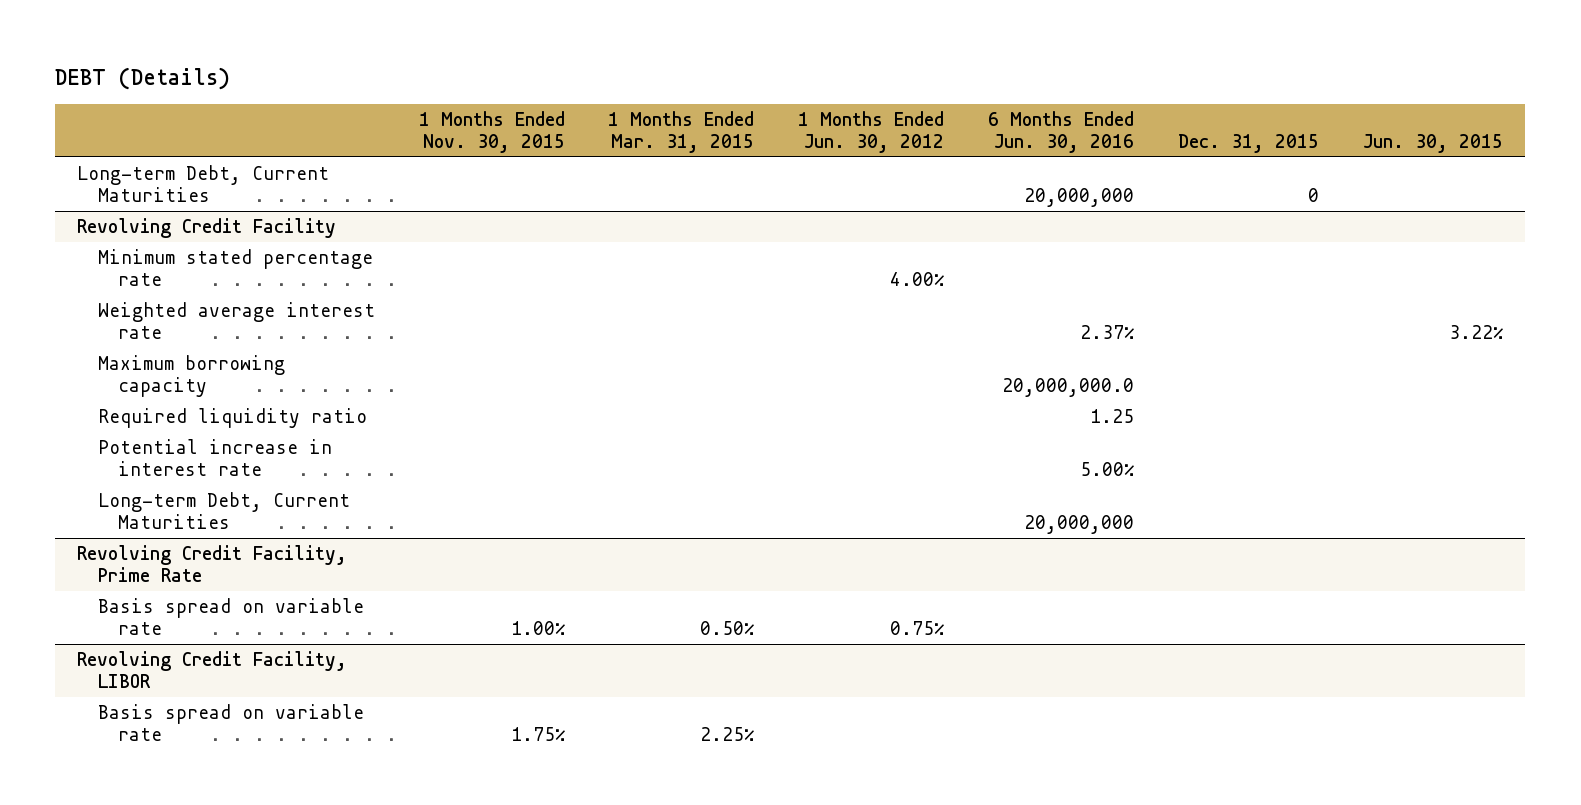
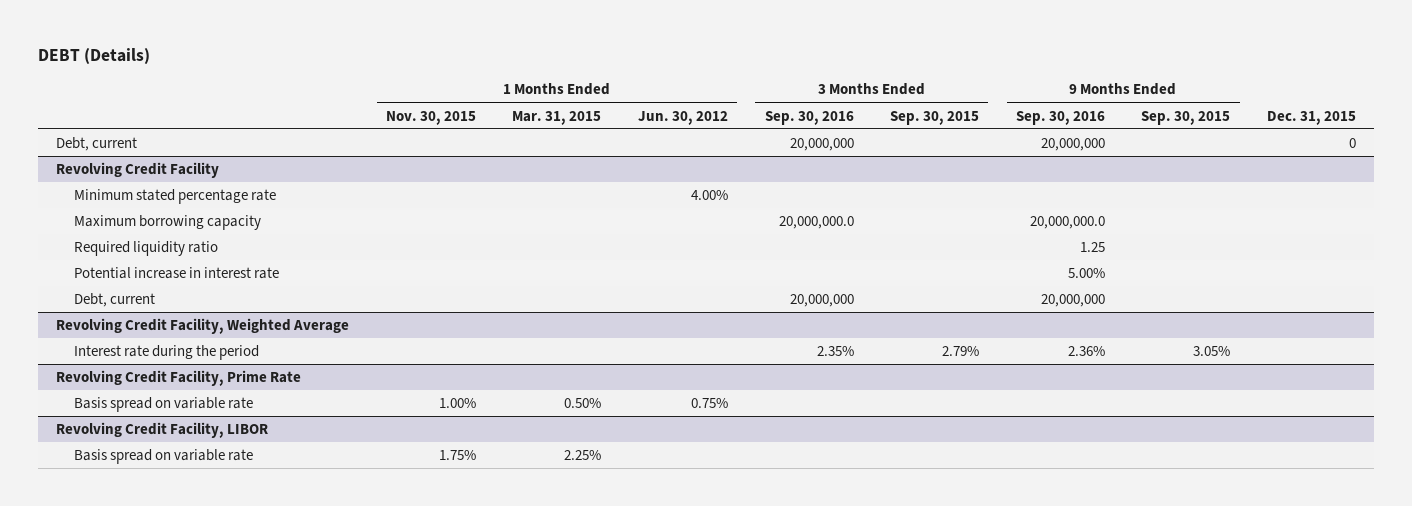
- | 1 Months Ended Nov. 30, 2015 | 1 Months Ended Mar. 31, 2015 | 1 Months Ended Jun. 30, 2012 | 6 Months Ended Jun. 30, 2016 | Dec. 31, 2015 | Jun. 30, 2015
+ | 1 Months Ended Nov. 30, 2015 | 1 Months Ended Mar. 31, 2015 | 1 Months Ended Jun. 30, 2012 | 3 Months Ended Sep. 30, 2016 | 3 Months Ended Sep. 30, 2015 | 9 Months Ended Sep. 30, 2016 | 9 Months Ended Sep. 30, 2015 | Dec. 31, 2015
- Long-term Debt, Current Maturities | | | | 20,000,000 | 0 |
+ Debt, current | | | | 20,000,000 | | 20,000,000 | | 0
@ Revolving Credit Facility
- Weighted average interest rate | | | | 2.37% | | 3.22%
- Long-term Debt, Current Maturities | | | | 20,000,000 | |
+ Debt, current | | | | 20,000,000 | | 20,000,000 | |
+ Revolving Credit Facility, Weighted Average
+ Interest rate during the period | | | | 2.35% | 2.79% | 2.36% | 3.05% |

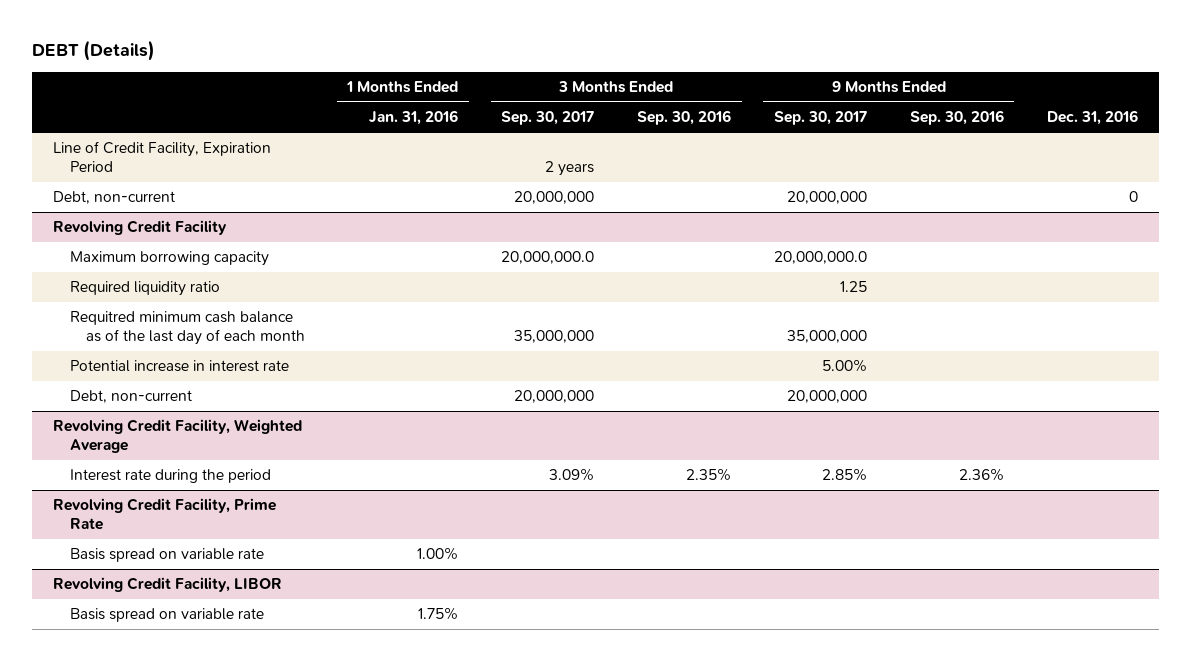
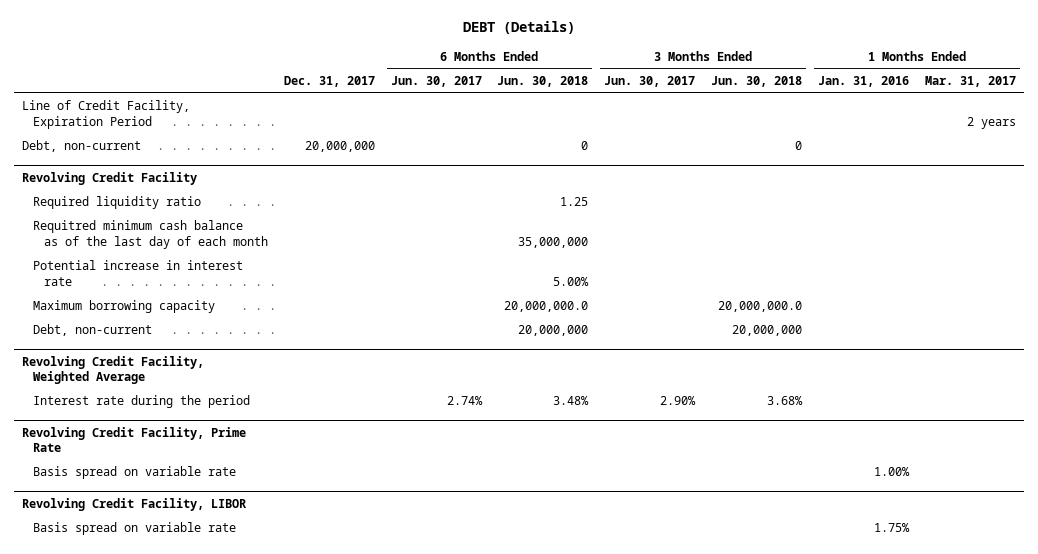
- | 1 Months Ended Jan. 31, 2016 | 3 Months Ended Sep. 30, 2017 | 3 Months Ended Sep. 30, 2016 | 9 Months Ended Sep. 30, 2017 | 9 Months Ended Sep. 30, 2016 | Dec. 31, 2016
+ | Dec. 31, 2017 | 6 Months Ended Jun. 30, 2017 | 6 Months Ended Jun. 30, 2018 | 3 Months Ended Jun. 30, 2017 | 3 Months Ended Jun. 30, 2018 | 1 Months Ended Jan. 31, 2016 | 1 Months Ended Mar. 31, 2017
@ Revolving Credit Facility
moved down: Maximum borrowing capacity | | | 20,000,000.0 | | 20,000,000.0 | |

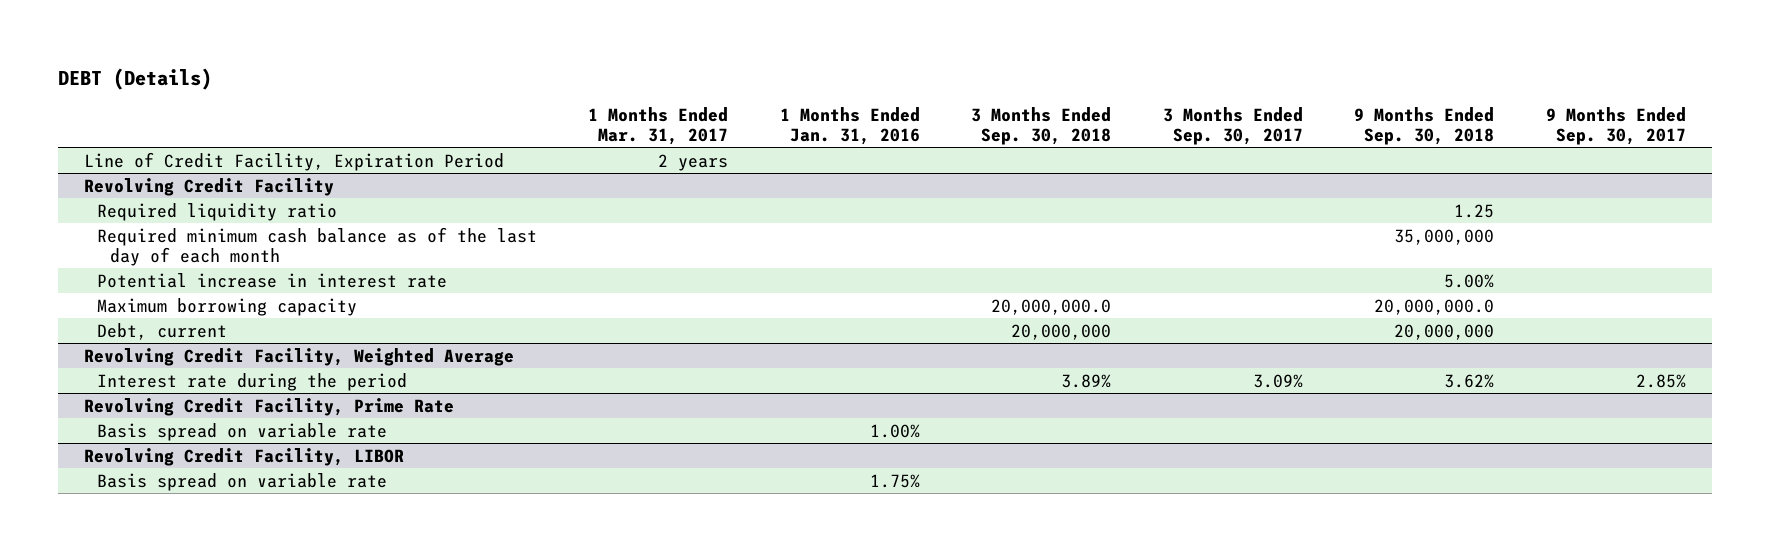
- | Dec. 31, 2017 | 6 Months Ended Jun. 30, 2017 | 6 Months Ended Jun. 30, 2018 | 3 Months Ended Jun. 30, 2017 | 3 Months Ended Jun. 30, 2018 | 1 Months Ended Jan. 31, 2016 | 1 Months Ended Mar. 31, 2017
+ | 1 Months Ended Mar. 31, 2017 | 1 Months Ended Jan. 31, 2016 | 3 Months Ended Sep. 30, 2018 | 3 Months Ended Sep. 30, 2017 | 9 Months Ended Sep. 30, 2018 | 9 Months Ended Sep. 30, 2017
- Debt, non-current | 20,000,000 | | 0 | | 0 | |
@ Revolving Credit Facility
- Requitred minimum cash balance as of the last day of each month | | | 35,000,000 | | | |
+ Required minimum cash balance as of the last day of each month | | | | | 35,000,000 |
- Debt, non-current | | | 20,000,000 | | 20,000,000 | |
+ Debt, current | | | 20,000,000 | | 20,000,000 |

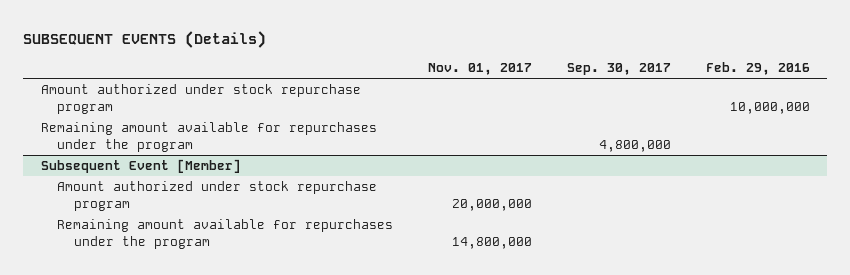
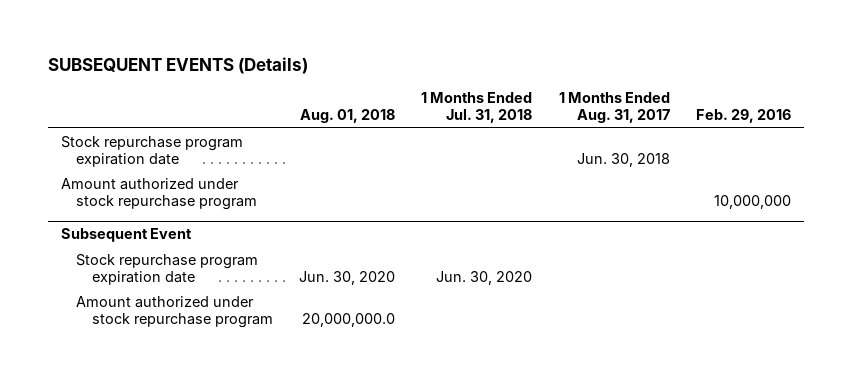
- | Nov. 01, 2017 | Sep. 30, 2017 | Feb. 29, 2016
+ | Aug. 01, 2018 | 1 Months Ended Jul. 31, 2018 | 1 Months Ended Aug. 31, 2017 | Feb. 29, 2016
+ Stock repurchase program expiration date | | | Jun. 30, 2018 |
- Remaining amount available for repurchases under the program | | 4,800,000 |
- Subsequent Event [Member]
+ Subsequent Event
+ Stock repurchase program expiration date | Jun. 30, 2020 | Jun. 30, 2020 | |
- Remaining amount available for repurchases under the program | 14,800,000 | |

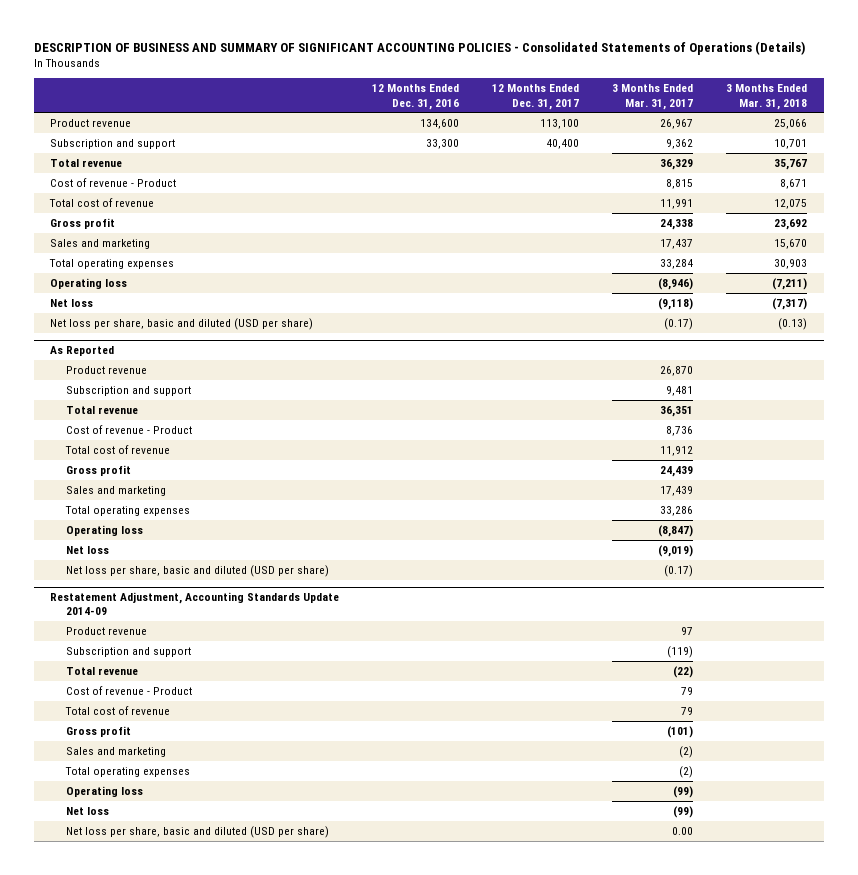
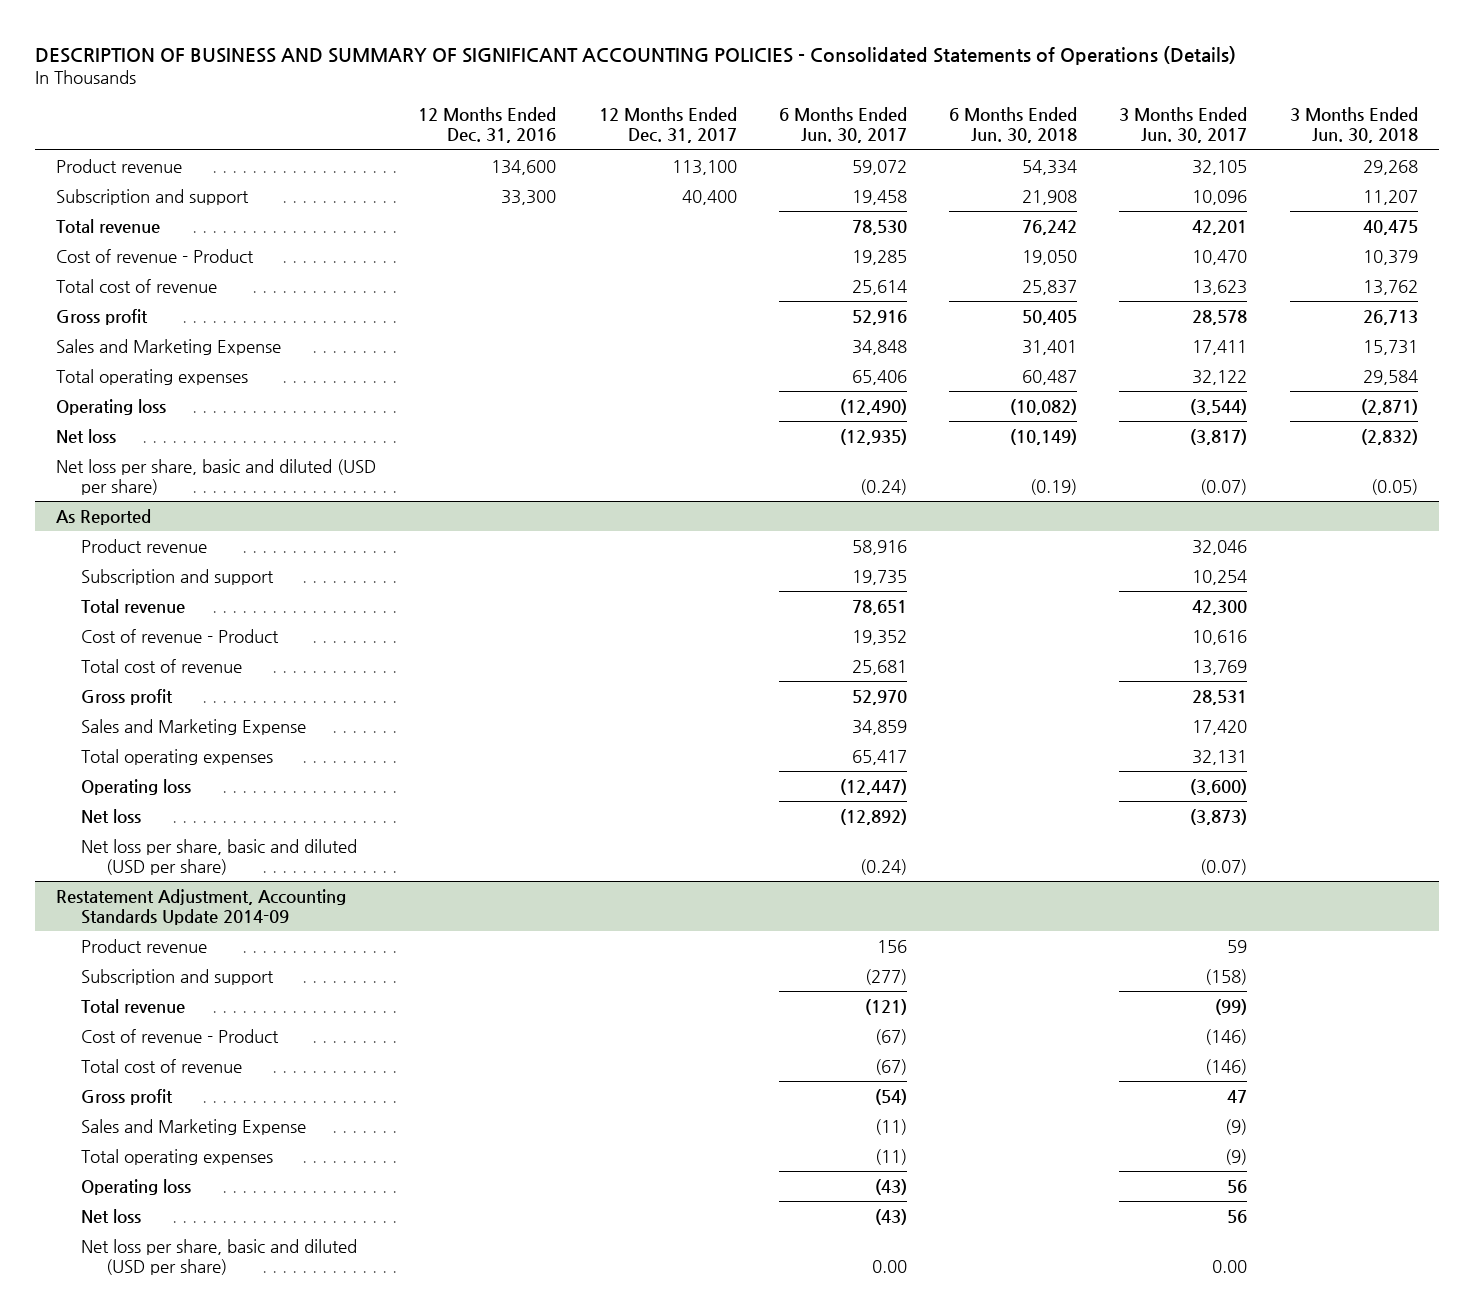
- | 12 Months Ended Dec. 31, 2016 | 12 Months Ended Dec. 31, 2017 | 3 Months Ended Mar. 31, 2017 | 3 Months Ended Mar. 31, 2018
+ | 12 Months Ended Dec. 31, 2016 | 12 Months Ended Dec. 31, 2017 | 6 Months Ended Jun. 30, 2017 | 6 Months Ended Jun. 30, 2018 | 3 Months Ended Jun. 30, 2017 | 3 Months Ended Jun. 30, 2018
- Sales and marketing | | | 17,437 | 15,670
+ Sales and Marketing Expense | | | 34,848 | 31,401 | 17,411 | 15,731
@ As Reported
- Sales and marketing | | | 17,439 |
+ Sales and Marketing Expense | | | 34,859 | | 17,420 |
@ Restatement Adjustment, Accounting Standards Update 2014-09
- Sales and marketing | | | (2) |
+ Sales and Marketing Expense | | | (11) | | (9) |

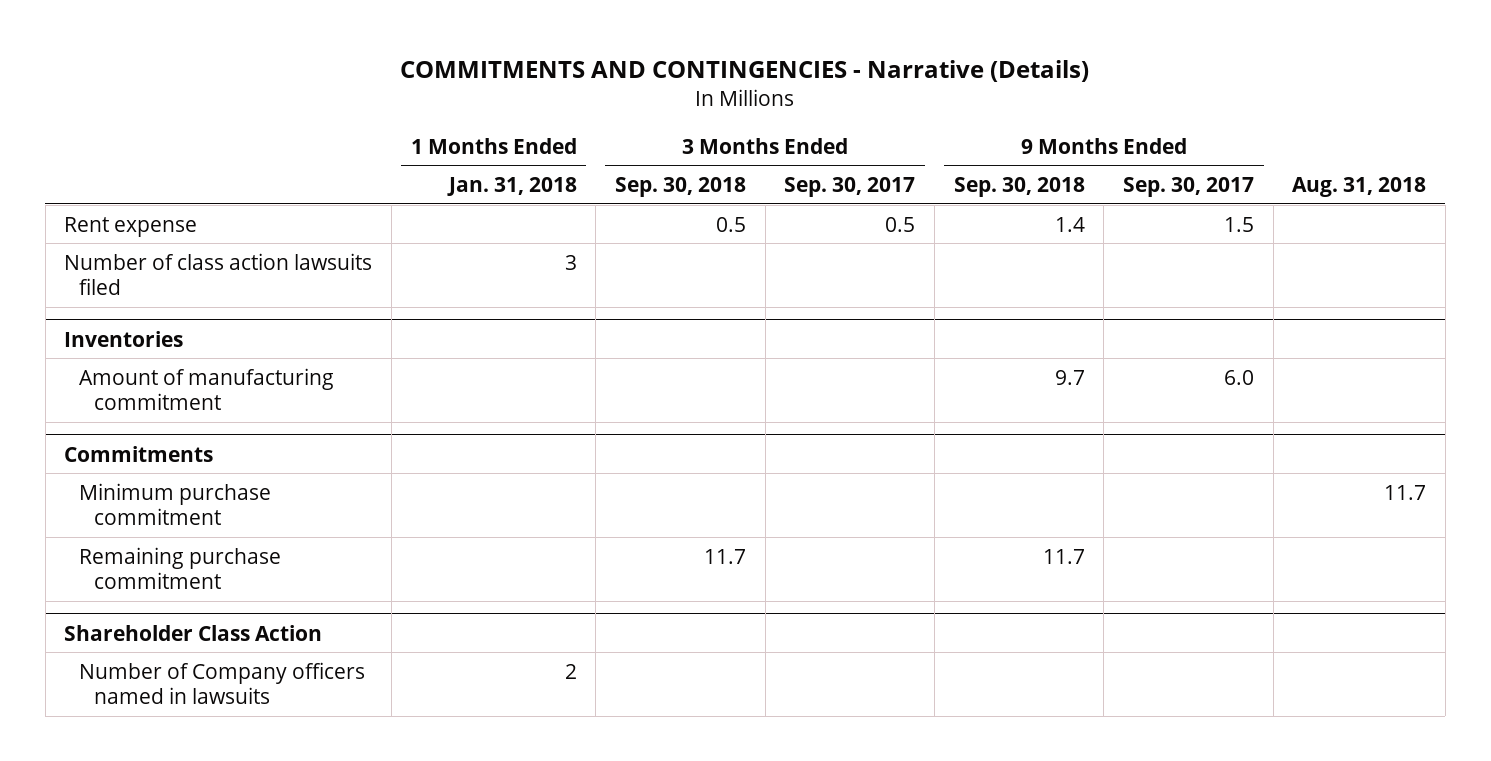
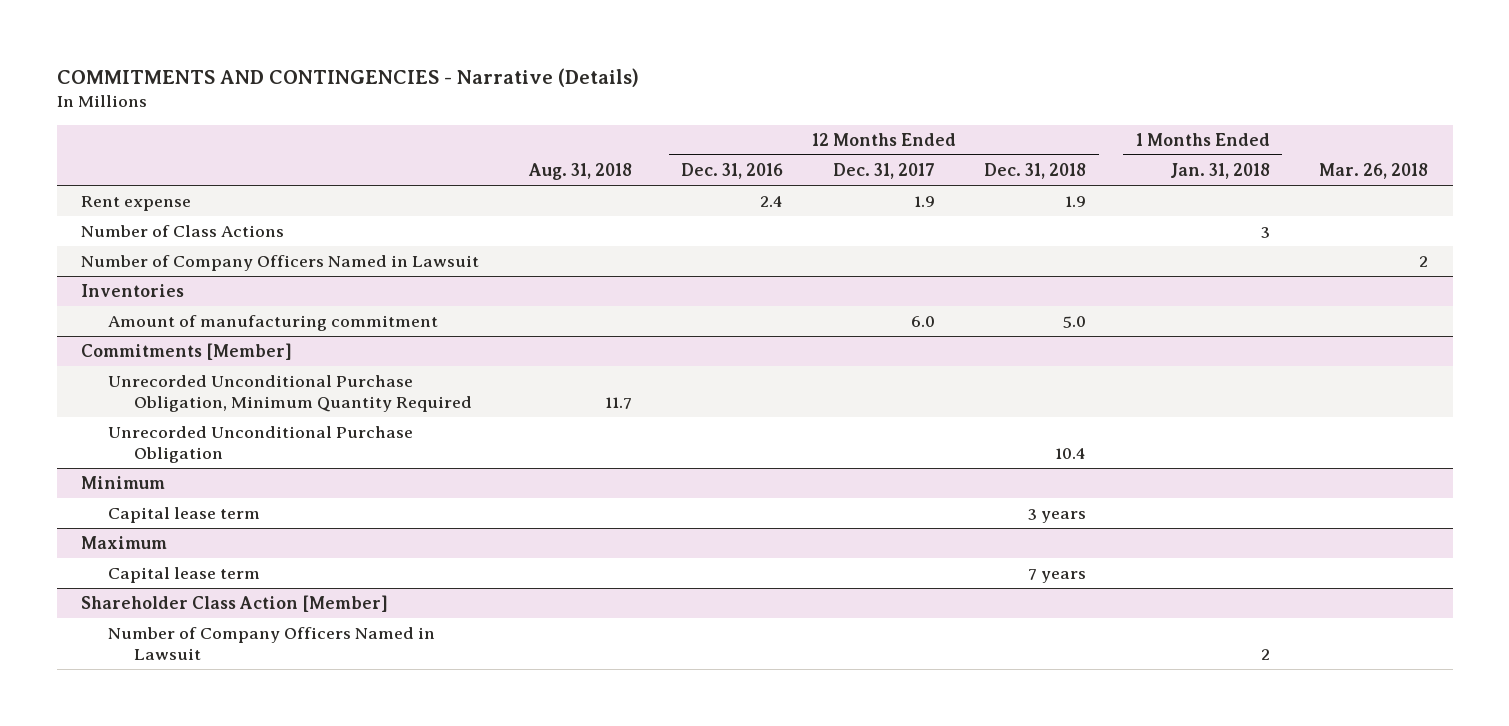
- | 1 Months Ended Jan. 31, 2018 | 3 Months Ended Sep. 30, 2018 | 3 Months Ended Sep. 30, 2017 | 9 Months Ended Sep. 30, 2018 | 9 Months Ended Sep. 30, 2017 | Aug. 31, 2018
+ | Aug. 31, 2018 | 12 Months Ended Dec. 31, 2016 | 12 Months Ended Dec. 31, 2017 | 12 Months Ended Dec. 31, 2018 | 1 Months Ended Jan. 31, 2018 | Mar. 26, 2018
- Number of class action lawsuits filed | 3 | | | | |
+ Number of Class Actions | | | | | 3 |
+ Number of Company Officers Named in Lawsuit | | | | | | 2
- Commitments
- Minimum purchase commitment | | | | | | 11.7
- Remaining purchase commitment | | 11.7 | | 11.7 | |
- Shareholder Class Action
- Number of Company officers named in lawsuits | 2 | | | | |
+ Commitments [Member]
+ Unrecorded Unconditional Purchase Obligation, Minimum Quantity Required | 11.7 | | | | |
+ Unrecorded Unconditional Purchase Obligation | | | | 10.4 | |
+ Minimum
+ Capital lease term | | | | 3 years | |
+ Maximum
+ Capital lease term | | | | 7 years | |
+ Shareholder Class Action [Member]
+ Number of Company Officers Named in Lawsuit | | | | | 2 |

